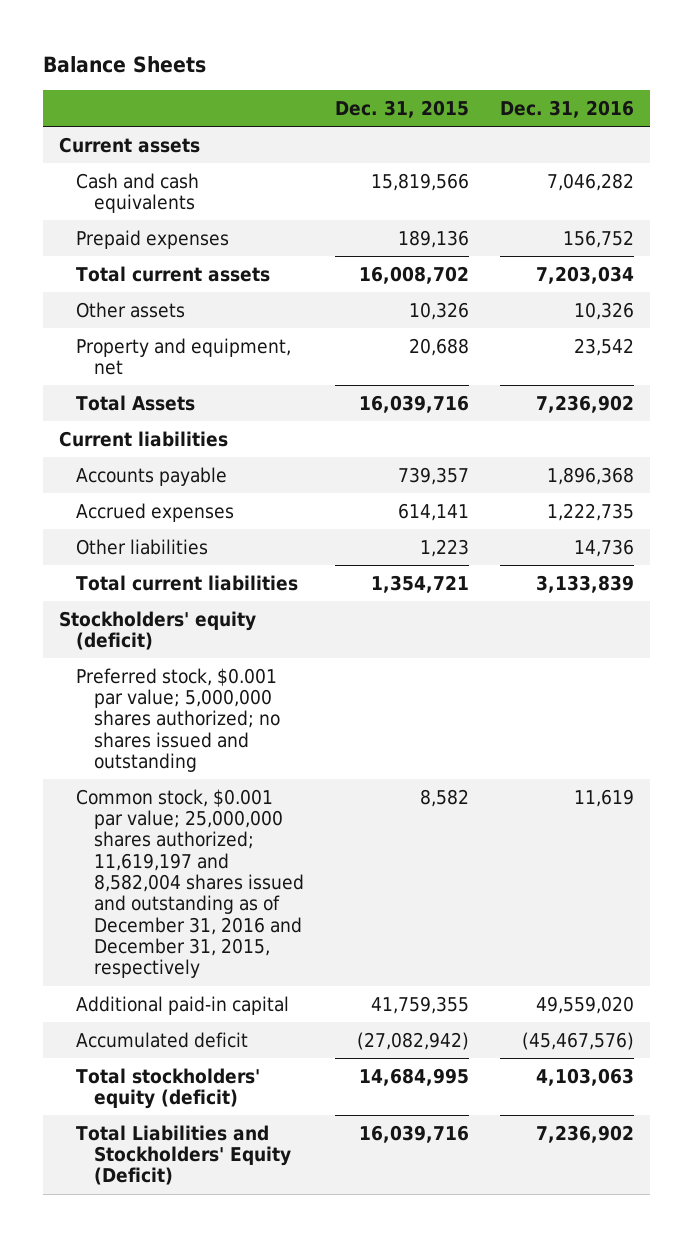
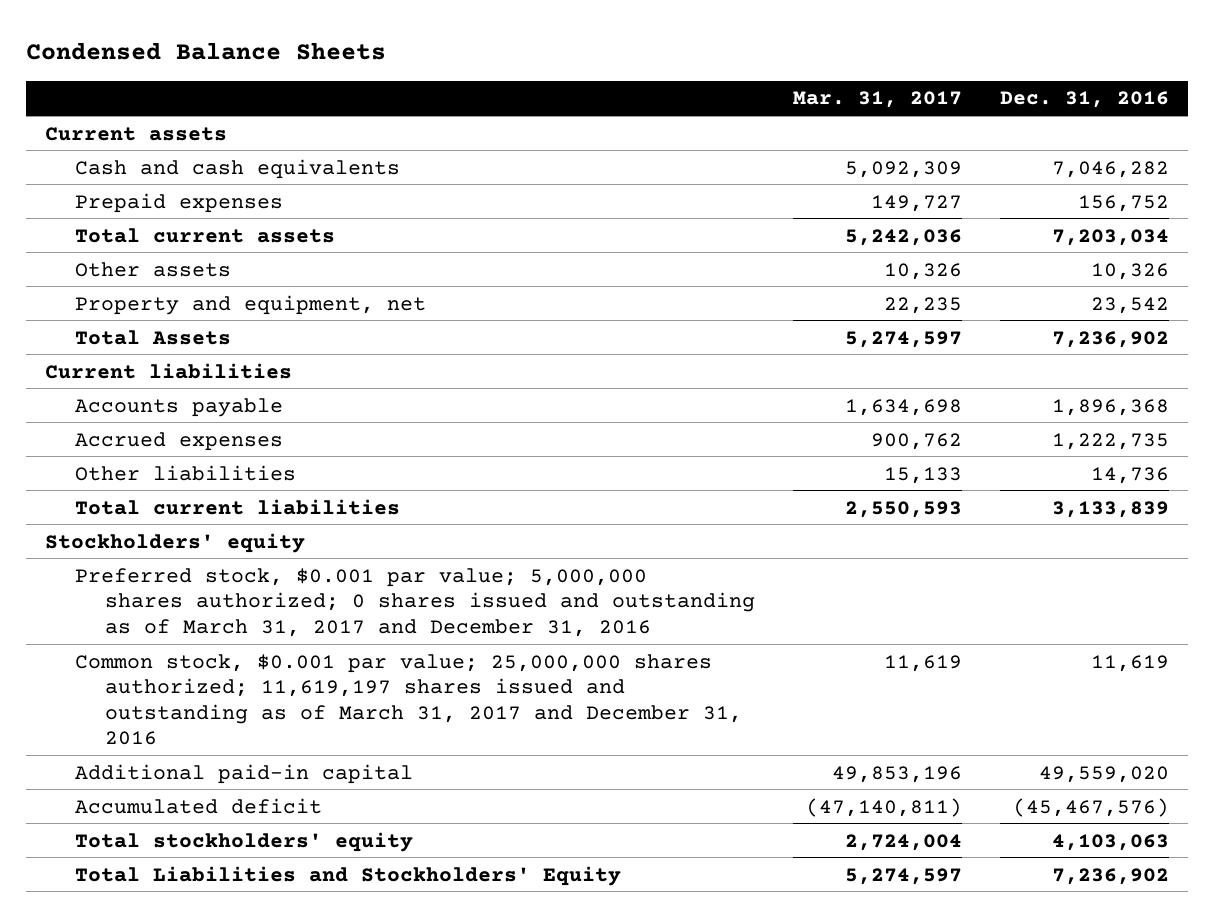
- Balance Sheets
+ Condensed Balance Sheets
- | Dec. 31, 2015 | Dec. 31, 2016
+ | Mar. 31, 2017 | Dec. 31, 2016
- Stockholders' equity (deficit)
- Preferred stock, $0.001 par value; 5,000,000 shares authorized; no shares issued and outstanding
- Common stock, $0.001 par value; 25,000,000 shares authorized; 11,619,197 and 8,582,004 shares issued and outstanding as of December 31, 2016 and December 31, 2015, respectively | 8,582 | 11,619
+ Stockholders' equity
+ Preferred stock, $0.001 par value; 5,000,000 shares authorized; 0 shares issued and outstanding as of March 31, 2017 and December 31, 2016
+ Common stock, $0.001 par value; 25,000,000 shares authorized; 11,619,197 shares issued and outstanding as of March 31, 2017 and December 31, 2016 | 11,619 | 11,619
- Total stockholders' equity (deficit) | 14,684,995 | 4,103,063
- Total Liabilities and Stockholders' Equity (Deficit) | 16,039,716 | 7,236,902
+ Total stockholders' equity | 2,724,004 | 4,103,063
+ Total Liabilities and Stockholders' Equity | 5,274,597 | 7,236,902

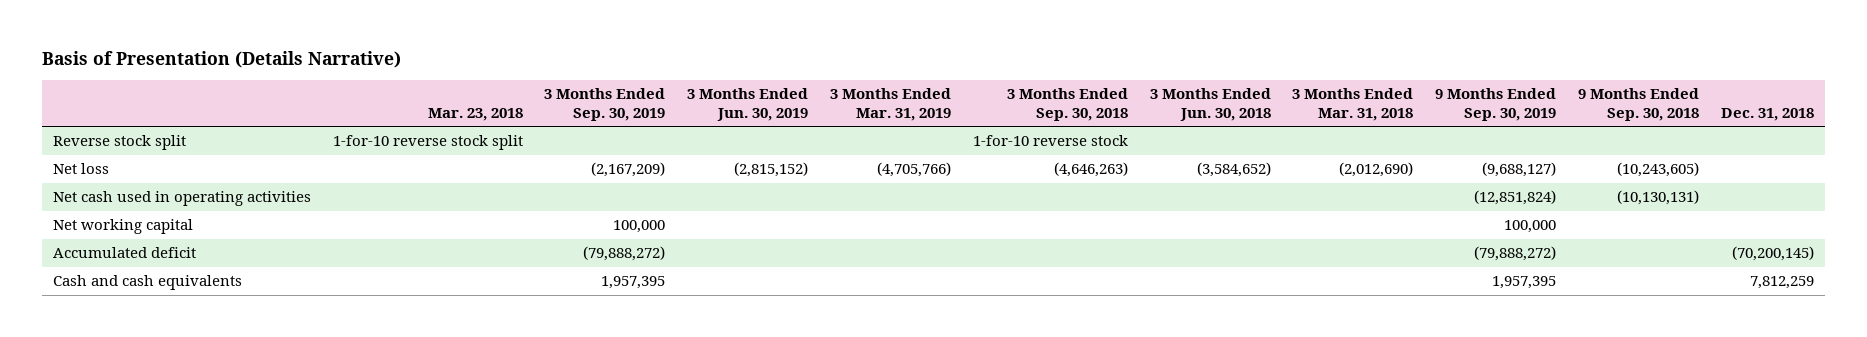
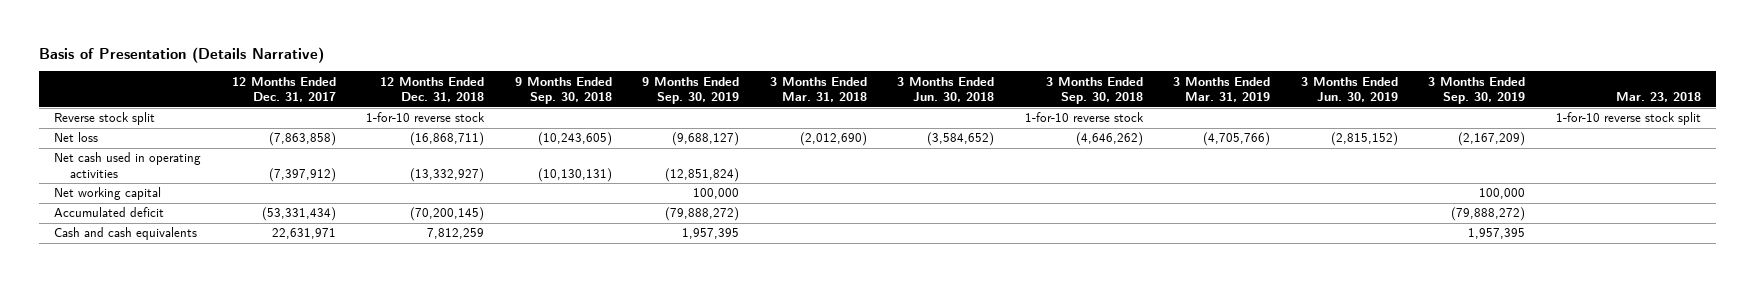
- | Mar. 23, 2018 | 3 Months Ended Sep. 30, 2019 | 3 Months Ended Jun. 30, 2019 | 3 Months Ended Mar. 31, 2019 | 3 Months Ended Sep. 30, 2018 | 3 Months Ended Jun. 30, 2018 | 3 Months Ended Mar. 31, 2018 | 9 Months Ended Sep. 30, 2019 | 9 Months Ended Sep. 30, 2018 | Dec. 31, 2018
+ | 12 Months Ended Dec. 31, 2017 | 12 Months Ended Dec. 31, 2018 | 9 Months Ended Sep. 30, 2018 | 9 Months Ended Sep. 30, 2019 | 3 Months Ended Mar. 31, 2018 | 3 Months Ended Jun. 30, 2018 | 3 Months Ended Sep. 30, 2018 | 3 Months Ended Mar. 31, 2019 | 3 Months Ended Jun. 30, 2019 | 3 Months Ended Sep. 30, 2019 | Mar. 23, 2018
- Net loss | | (2,167,209) | (2,815,152) | (4,705,766) | (4,646,263) | (3,584,652) | (2,012,690) | (9,688,127) | (10,243,605) |
+ Net loss | (7,863,858) | (16,868,711) | (10,243,605) | (9,688,127) | (2,012,690) | (3,584,652) | (4,646,262) | (4,705,766) | (2,815,152) | (2,167,209) |

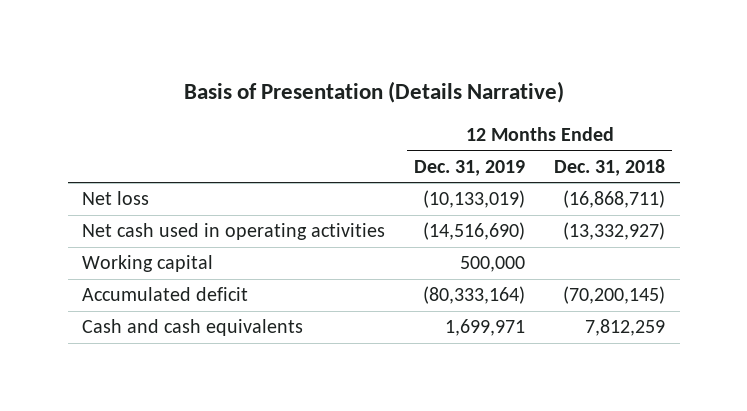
- | 12 Months Ended Dec. 31, 2017 | 12 Months Ended Dec. 31, 2018 | 9 Months Ended Sep. 30, 2018 | 9 Months Ended Sep. 30, 2019 | 3 Months Ended Mar. 31, 2018 | 3 Months Ended Jun. 30, 2018 | 3 Months Ended Sep. 30, 2018 | 3 Months Ended Mar. 31, 2019 | 3 Months Ended Jun. 30, 2019 | 3 Months Ended Sep. 30, 2019 | Mar. 23, 2018
+ | 12 Months Ended Dec. 31, 2019 | 12 Months Ended Dec. 31, 2018
- Reverse stock split | | 1-for-10 reverse stock | | | | | 1-for-10 reverse stock | | | | 1-for-10 reverse stock split
- Net working capital | | | | 100,000 | | | | | | 100,000 |
+ Working capital | 500,000 |

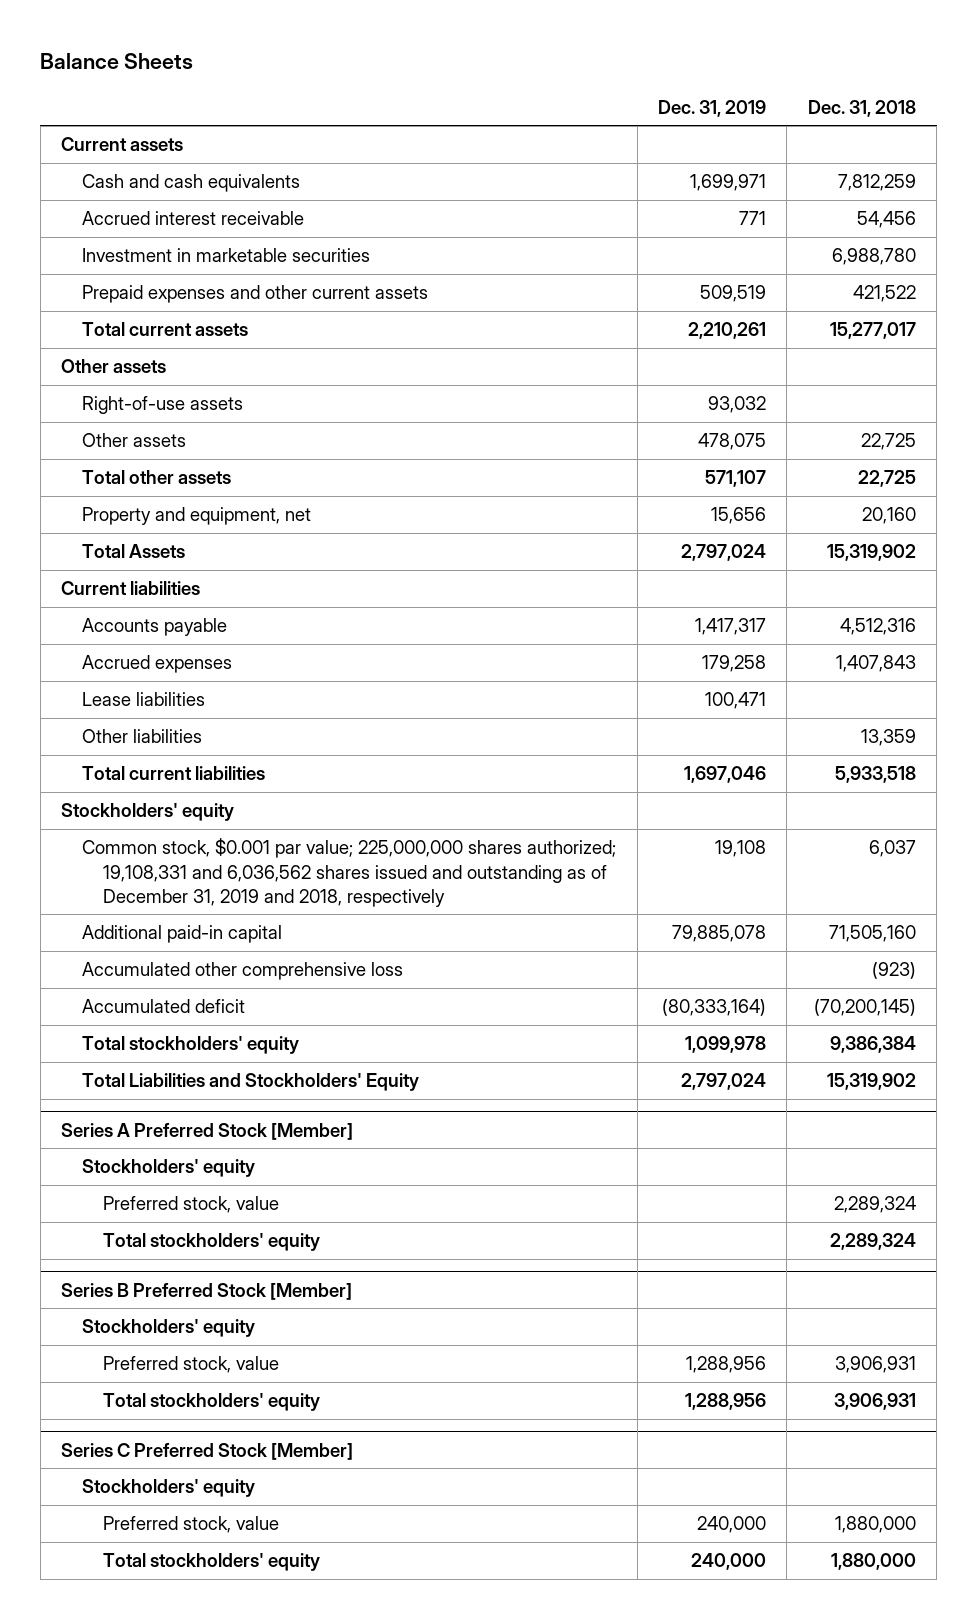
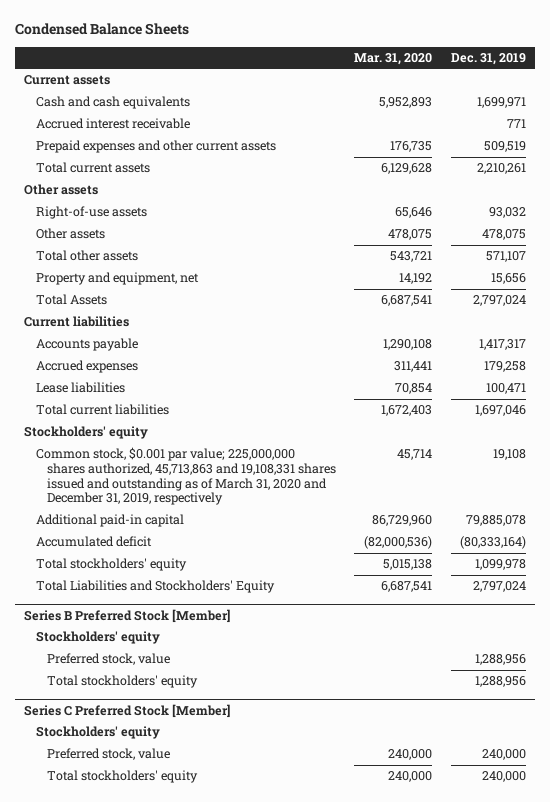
- Balance Sheets
+ Condensed Balance Sheets
- | Dec. 31, 2019 | Dec. 31, 2018
+ | Mar. 31, 2020 | Dec. 31, 2019
- Investment in marketable securities | | 6,988,780
- Other liabilities | | 13,359
- Common stock, $0.001 par value; 225,000,000 shares authorized; 19,108,331 and 6,036,562 shares issued and outstanding as of December 31, 2019 and 2018, respectively | 19,108 | 6,037
+ Common stock, $0.001 par value; 225,000,000 shares authorized, 45,713,863 and 19,108,331 shares issued and outstanding as of March 31, 2020 and December 31, 2019, respectively | 45,714 | 19,108
- Accumulated other comprehensive loss | | (923)
- Series A Preferred Stock [Member]
- Stockholders' equity
- Preferred stock, value | | 2,289,324
- Total stockholders' equity | | 2,289,324

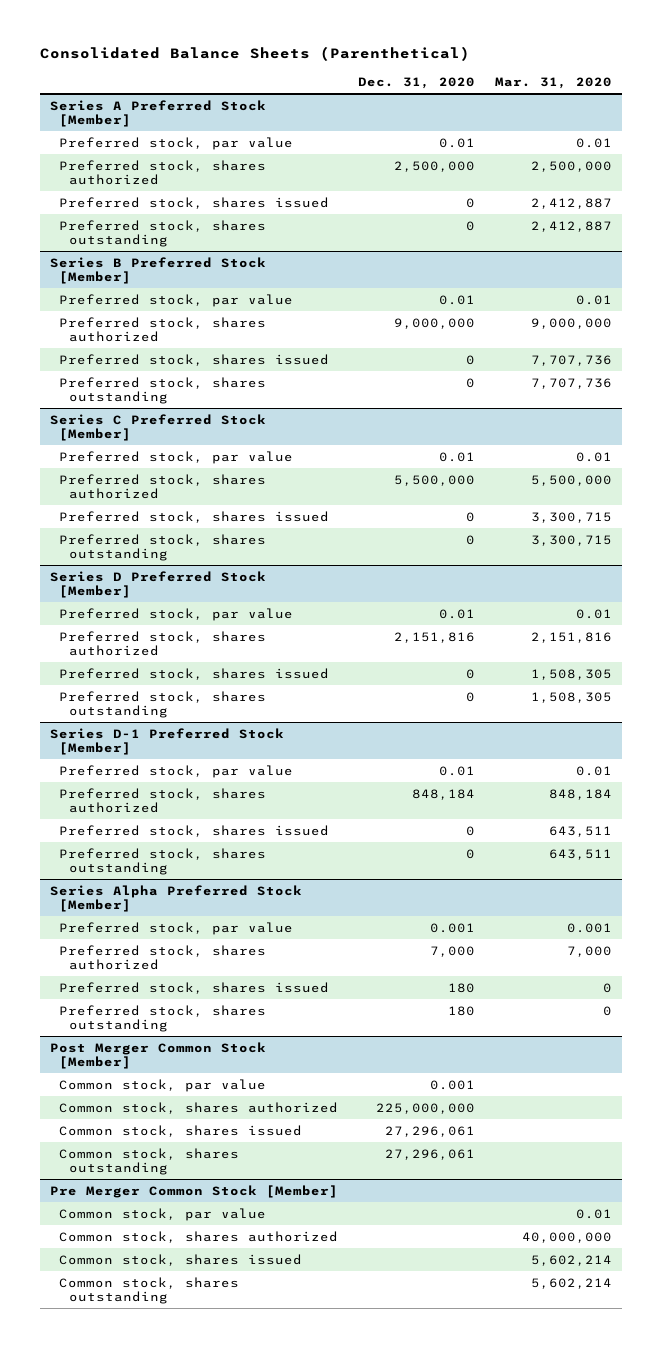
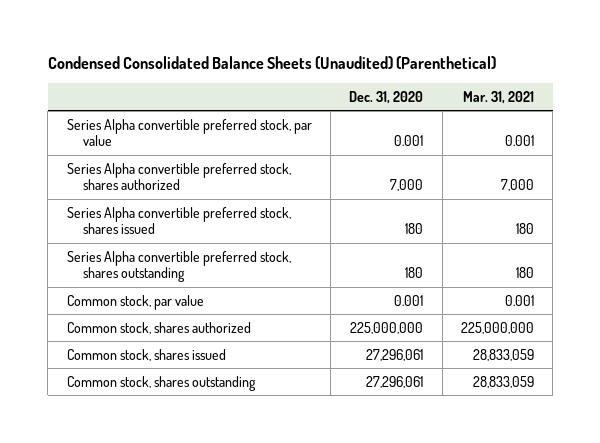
- Consolidated Balance Sheets (Parenthetical)
+ Condensed Consolidated Balance Sheets (Unaudited) (Parenthetical)
- | Dec. 31, 2020 | Mar. 31, 2020
+ | Dec. 31, 2020 | Mar. 31, 2021
- Series A Preferred Stock [Member]
- Preferred stock, par value | 0.01 | 0.01
- Preferred stock, shares authorized | 2,500,000 | 2,500,000
- Preferred stock, shares issued | 0 | 2,412,887
- Preferred stock, shares outstanding | 0 | 2,412,887
- Series B Preferred Stock [Member]
- Preferred stock, par value | 0.01 | 0.01
- Preferred stock, shares authorized | 9,000,000 | 9,000,000
- Preferred stock, shares issued | 0 | 7,707,736
- Preferred stock, shares outstanding | 0 | 7,707,736
- Series C Preferred Stock [Member]
- Preferred stock, par value | 0.01 | 0.01
- Preferred stock, shares authorized | 5,500,000 | 5,500,000
- Preferred stock, shares issued | 0 | 3,300,715
- Preferred stock, shares outstanding | 0 | 3,300,715
- Series D Preferred Stock [Member]
- Preferred stock, par value | 0.01 | 0.01
- Preferred stock, shares authorized | 2,151,816 | 2,151,816
- Preferred stock, shares issued | 0 | 1,508,305
- Preferred stock, shares outstanding | 0 | 1,508,305
- Series D-1 Preferred Stock [Member]
- Preferred stock, par value | 0.01 | 0.01
- Preferred stock, shares authorized | 848,184 | 848,184
- Preferred stock, shares issued | 0 | 643,511
- Preferred stock, shares outstanding | 0 | 643,511
- Series Alpha Preferred Stock [Member]
- Preferred stock, par value | 0.001 | 0.001
- Preferred stock, shares authorized | 7,000 | 7,000
- Preferred stock, shares issued | 180 | 0
- Preferred stock, shares outstanding | 180 | 0
- Post Merger Common Stock [Member]
+ Series Alpha convertible preferred stock, par value | 0.001 | 0.001
+ Series Alpha convertible preferred stock, shares authorized | 7,000 | 7,000
+ Series Alpha convertible preferred stock, shares issued | 180 | 180
+ Series Alpha convertible preferred stock, shares outstanding | 180 | 180
- Pre Merger Common Stock [Member]
- Common stock, par value | | 0.01
- Common stock, shares authorized | | 40,000,000
- Common stock, shares issued | | 5,602,214
- Common stock, shares outstanding | | 5,602,214

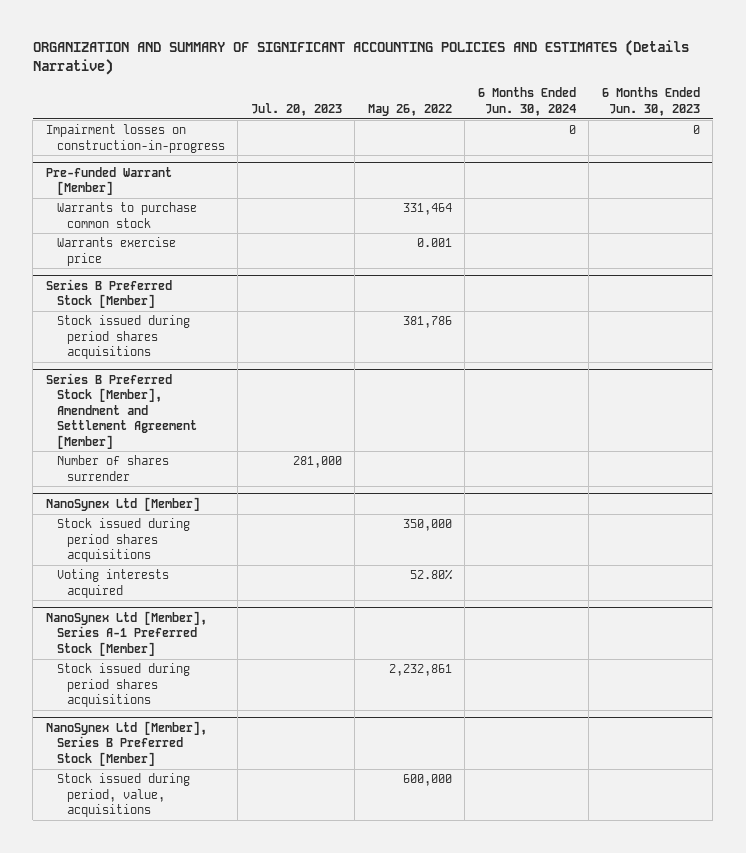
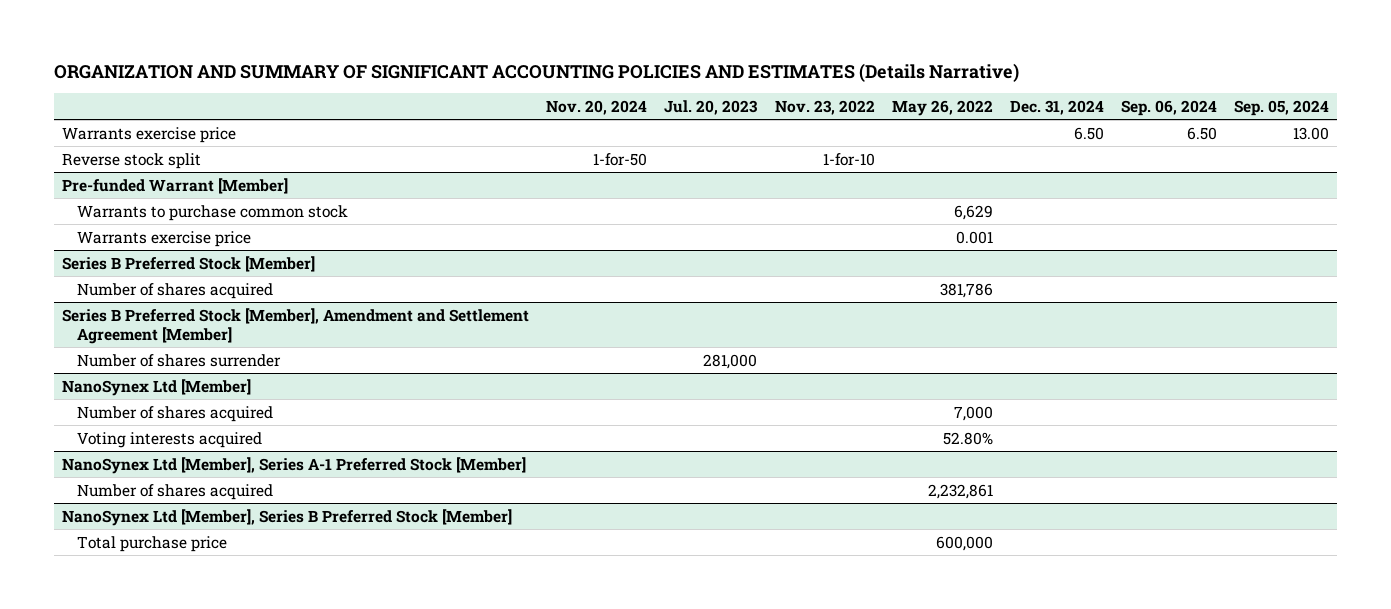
- | Jul. 20, 2023 | May 26, 2022 | 6 Months Ended Jun. 30, 2024 | 6 Months Ended Jun. 30, 2023
+ | Nov. 20, 2024 | Jul. 20, 2023 | Nov. 23, 2022 | May 26, 2022 | Dec. 31, 2024 | Sep. 06, 2024 | Sep. 05, 2024
- Impairment losses on construction-in-progress | | | 0 | 0
+ Warrants exercise price | | | | | 6.50 | 6.50 | 13.00
+ Reverse stock split | 1-for-50 | | 1-for-10 | | | |
@ Pre-funded Warrant [Member]
- Warrants to purchase common stock | | 331,464 | |
+ Warrants to purchase common stock | | | | 6,629 | | |
@ Series B Preferred Stock [Member]
- Stock issued during period shares acquisitions | | 381,786 | |
+ Number of shares acquired | | | | 381,786 | | |
@ NanoSynex Ltd [Member]
- Stock issued during period shares acquisitions | | 350,000 | |
+ Number of shares acquired | | | | 7,000 | | |
@ NanoSynex Ltd [Member], Series A-1 Preferred Stock [Member]
- Stock issued during period shares acquisitions | | 2,232,861 | |
+ Number of shares acquired | | | | 2,232,861 | | |
@ NanoSynex Ltd [Member], Series B Preferred Stock [Member]
- Stock issued during period, value, acquisitions | | 600,000 | |
+ Total purchase price | | | | 600,000 | | |

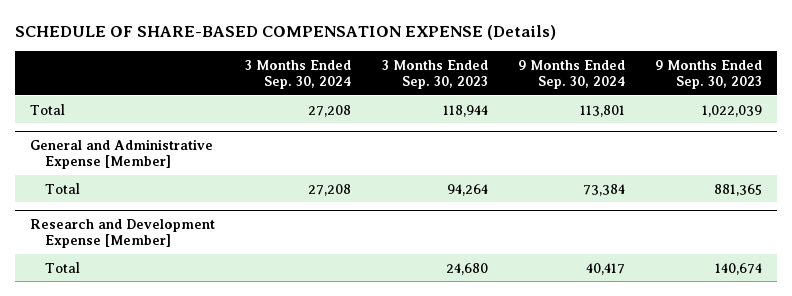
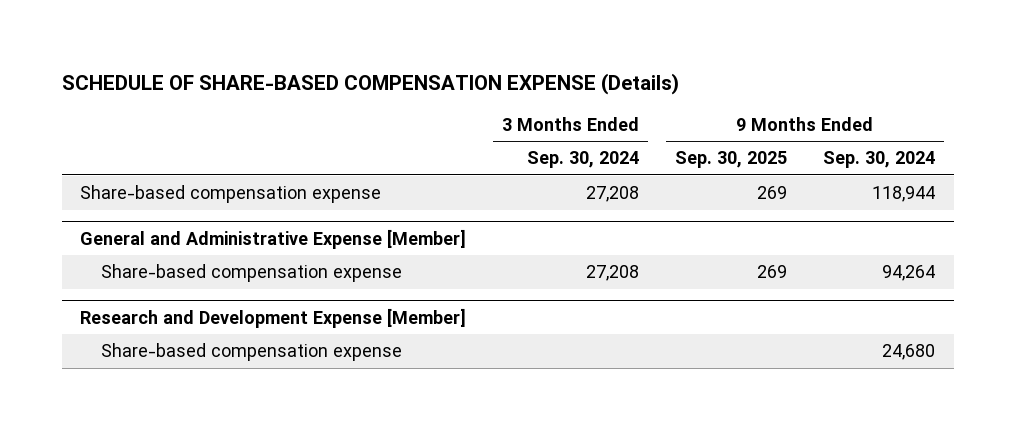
- | 3 Months Ended Sep. 30, 2024 | 3 Months Ended Sep. 30, 2023 | 9 Months Ended Sep. 30, 2024 | 9 Months Ended Sep. 30, 2023
+ | 3 Months Ended Sep. 30, 2024 | 9 Months Ended Sep. 30, 2025 | 9 Months Ended Sep. 30, 2024
- Total | 27,208 | 118,944 | 113,801 | 1,022,039
+ Share-based compensation expense | 27,208 | 269 | 118,944
@ General and Administrative Expense [Member]
- Total | 27,208 | 94,264 | 73,384 | 881,365
+ Share-based compensation expense | 27,208 | 269 | 94,264
@ Research and Development Expense [Member]
- Total | | 24,680 | 40,417 | 140,674
+ Share-based compensation expense | | | 24,680

